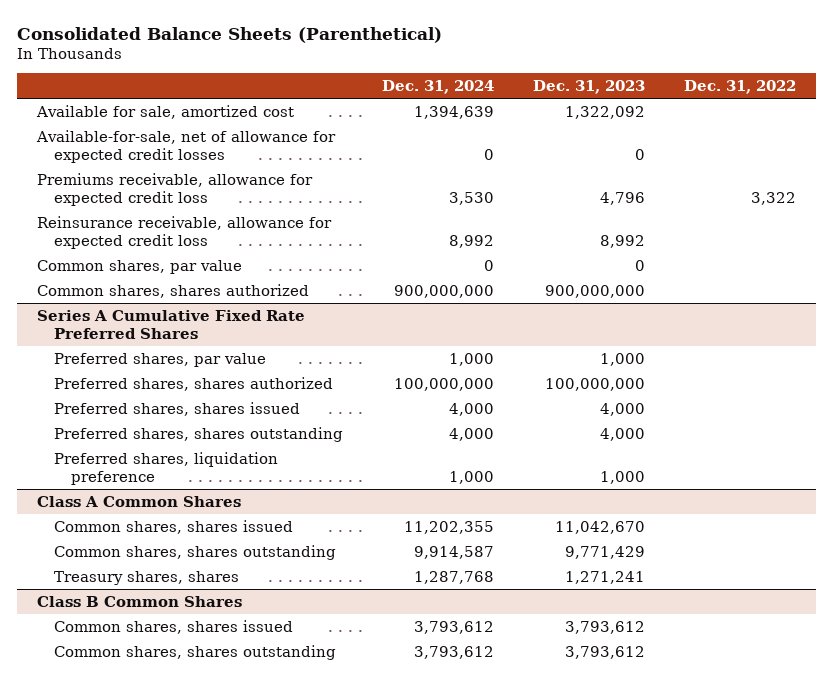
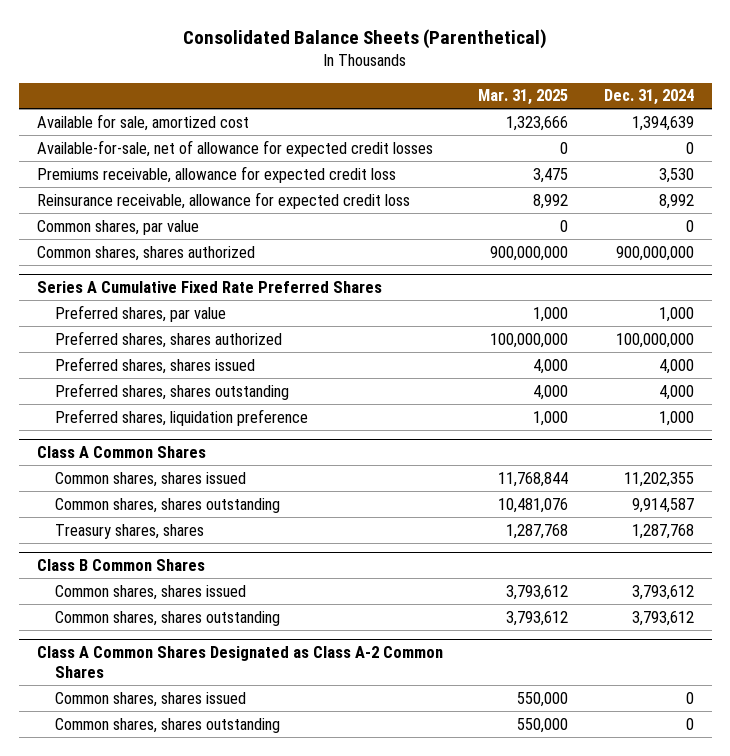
- | Dec. 31, 2024 | Dec. 31, 2023 | Dec. 31, 2022
+ | Mar. 31, 2025 | Dec. 31, 2024
+ Class A Common Shares Designated as Class A-2 Common Shares
+ Common shares, shares issued | 550,000 | 0
+ Common shares, shares outstanding | 550,000 | 0

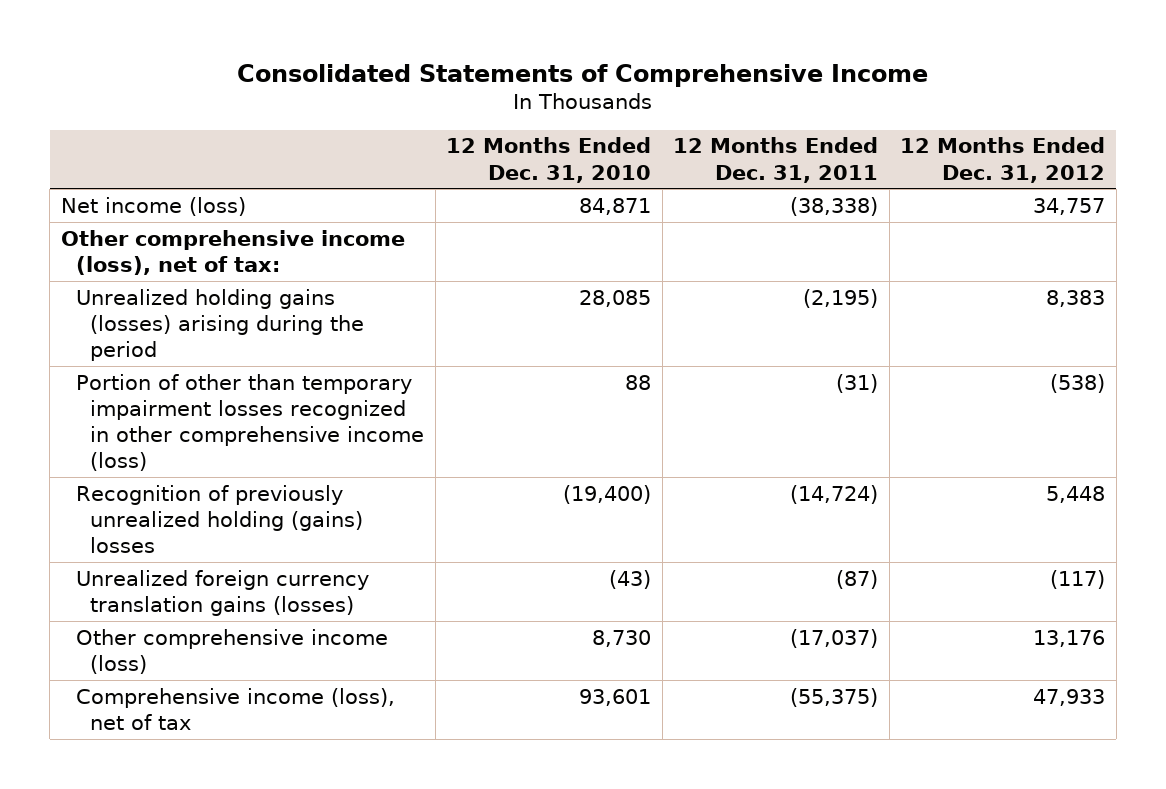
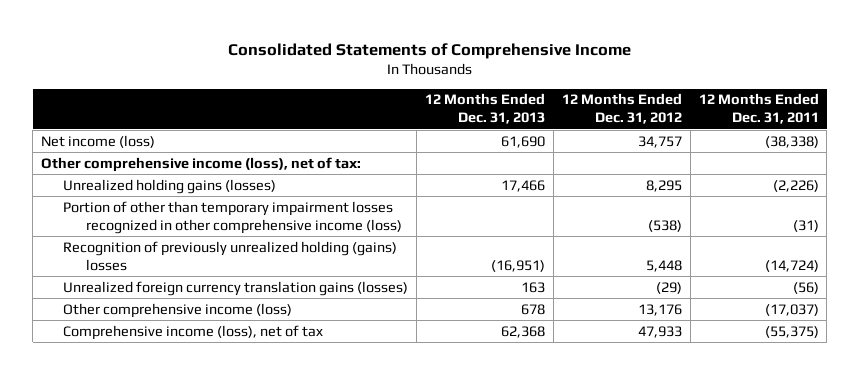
- | 12 Months Ended Dec. 31, 2010 | 12 Months Ended Dec. 31, 2011 | 12 Months Ended Dec. 31, 2012
+ | 12 Months Ended Dec. 31, 2013 | 12 Months Ended Dec. 31, 2012 | 12 Months Ended Dec. 31, 2011
- Unrealized holding gains (losses) arising during the period | 28,085 | (2,195) | 8,383
+ Unrealized holding gains (losses) | 17,466 | 8,295 | (2,226)
- Unrealized foreign currency translation gains (losses) | (43) | (87) | (117)
+ Unrealized foreign currency translation gains (losses) | 163 | (29) | (56)

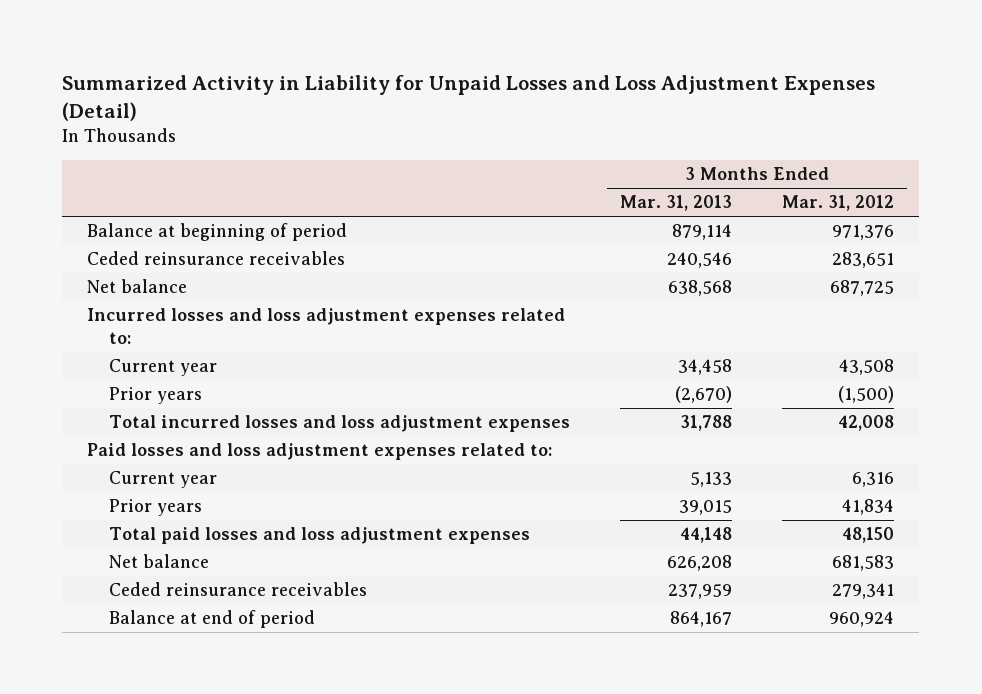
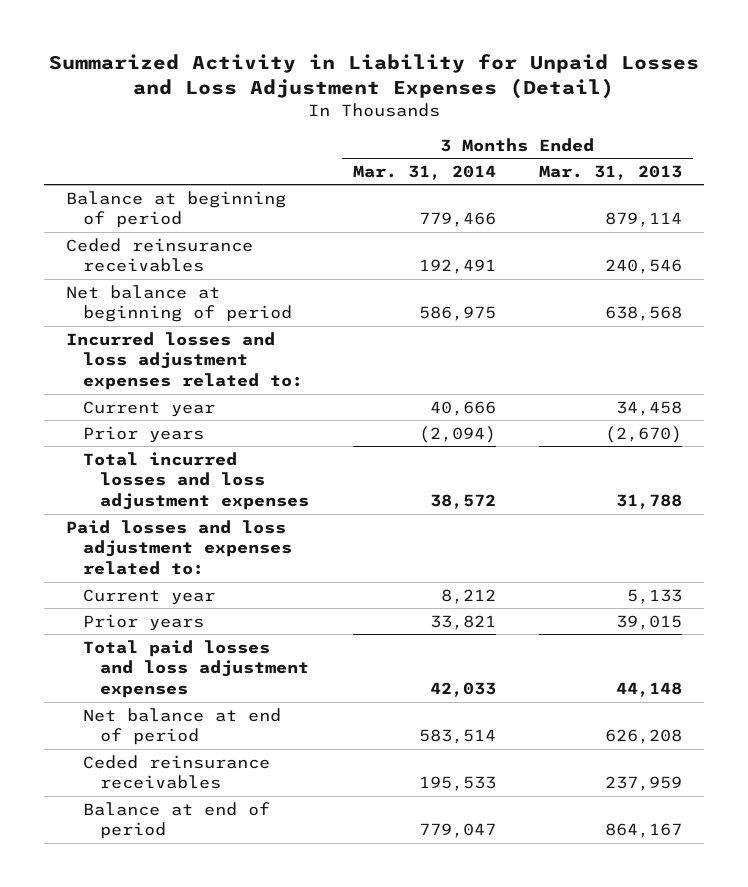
- | 3 Months Ended Mar. 31, 2013 | 3 Months Ended Mar. 31, 2012
+ | 3 Months Ended Mar. 31, 2014 | 3 Months Ended Mar. 31, 2013
- Net balance | 638,568 | 687,725
+ Net balance at beginning of period | 586,975 | 638,568
- Net balance | 626,208 | 681,583
+ Net balance at end of period | 583,514 | 626,208

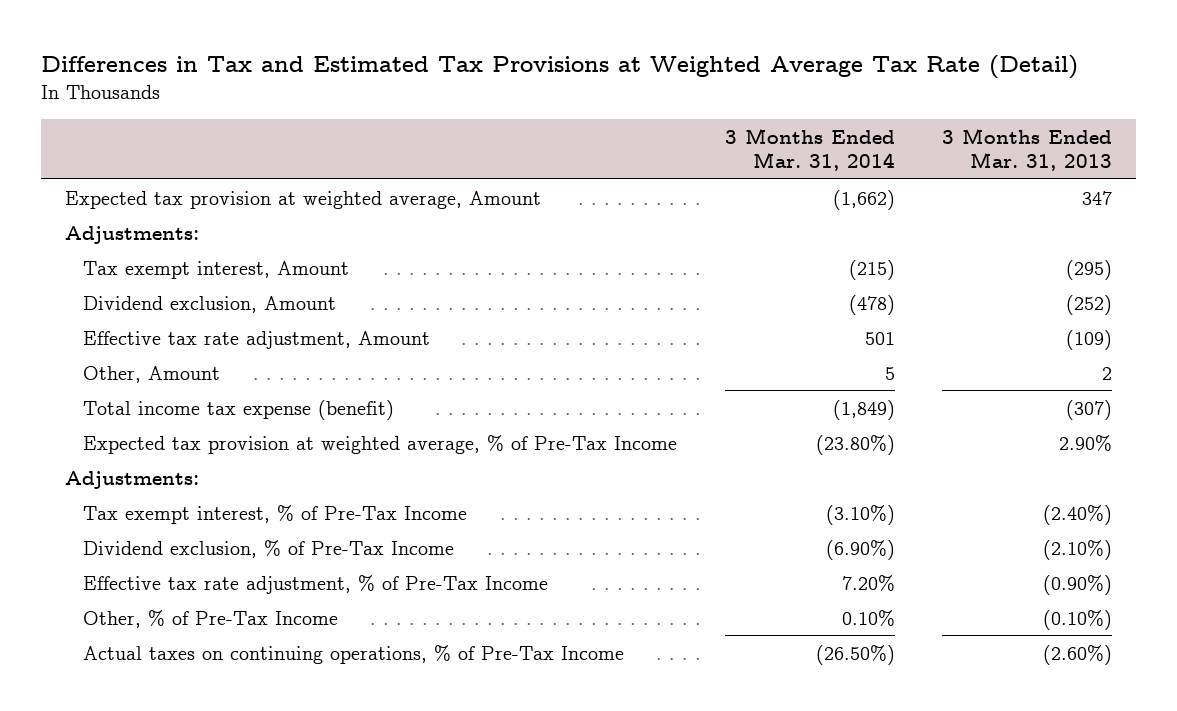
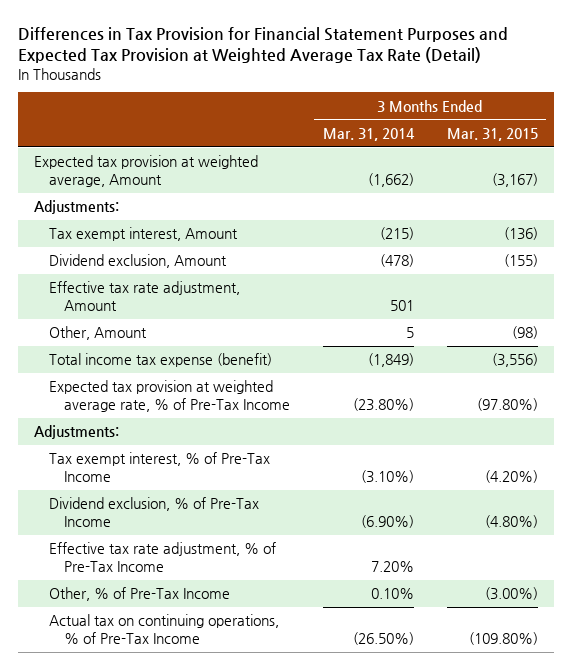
- Differences in Tax and Estimated Tax Provisions at Weighted Average Tax Rate (Detail)
+ Differences in Tax Provision for Financial Statement Purposes and Expected Tax Provision at Weighted Average Tax Rate (Detail)
- | 3 Months Ended Mar. 31, 2014 | 3 Months Ended Mar. 31, 2013
+ | 3 Months Ended Mar. 31, 2014 | 3 Months Ended Mar. 31, 2015
- Expected tax provision at weighted average, % of Pre-Tax Income | (23.80%) | 2.90%
+ Expected tax provision at weighted average rate, % of Pre-Tax Income | (23.80%) | (97.80%)
- Actual taxes on continuing operations, % of Pre-Tax Income | (26.50%) | (2.60%)
+ Actual tax on continuing operations, % of Pre-Tax Income | (26.50%) | (109.80%)

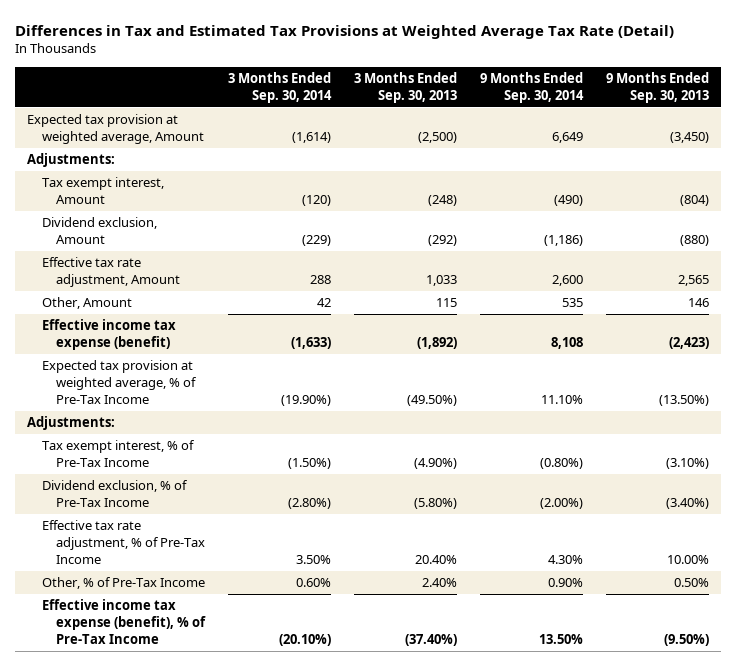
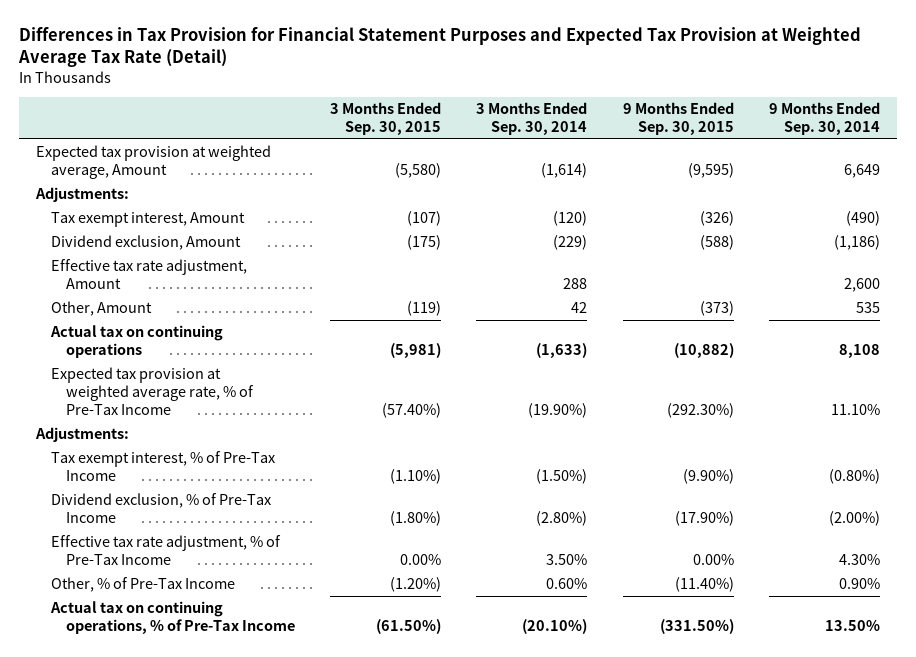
- Differences in Tax and Estimated Tax Provisions at Weighted Average Tax Rate (Detail)
+ Differences in Tax Provision for Financial Statement Purposes and Expected Tax Provision at Weighted Average Tax Rate (Detail)
- | 3 Months Ended Sep. 30, 2014 | 3 Months Ended Sep. 30, 2013 | 9 Months Ended Sep. 30, 2014 | 9 Months Ended Sep. 30, 2013
+ | 3 Months Ended Sep. 30, 2015 | 3 Months Ended Sep. 30, 2014 | 9 Months Ended Sep. 30, 2015 | 9 Months Ended Sep. 30, 2014
- Effective income tax expense (benefit) | (1,633) | (1,892) | 8,108 | (2,423)
- Expected tax provision at weighted average, % of Pre-Tax Income | (19.90%) | (49.50%) | 11.10% | (13.50%)
+ Actual tax on continuing operations | (5,981) | (1,633) | (10,882) | 8,108
+ Expected tax provision at weighted average rate, % of Pre-Tax Income | (57.40%) | (19.90%) | (292.30%) | 11.10%
- Effective income tax expense (benefit), % of Pre-Tax Income | (20.10%) | (37.40%) | 13.50% | (9.50%)
+ Actual tax on continuing operations, % of Pre-Tax Income | (61.50%) | (20.10%) | (331.50%) | 13.50%

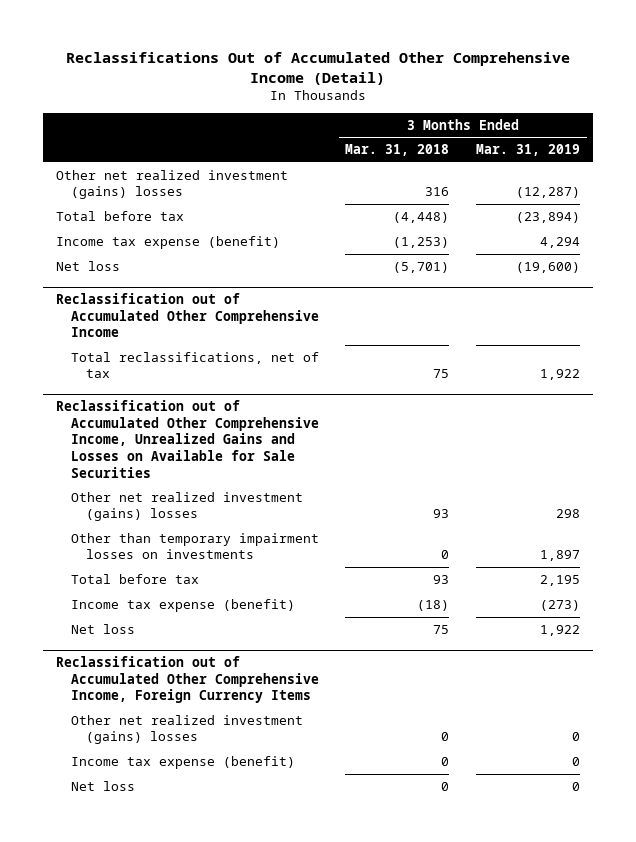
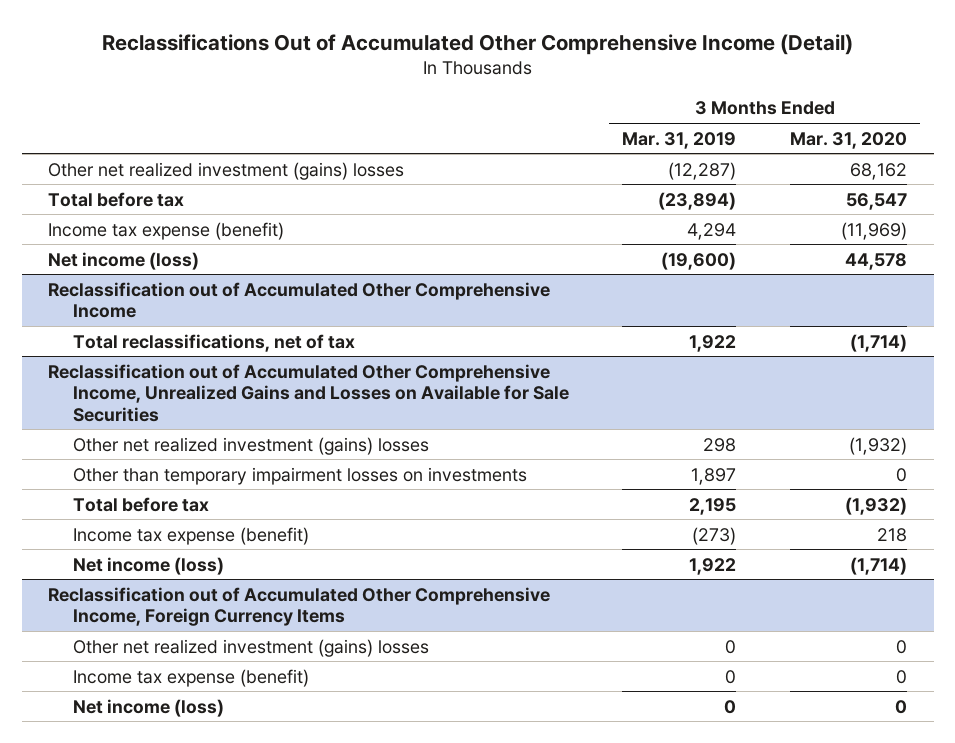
- | 3 Months Ended Mar. 31, 2018 | 3 Months Ended Mar. 31, 2019
+ | 3 Months Ended Mar. 31, 2019 | 3 Months Ended Mar. 31, 2020
- Net loss | (5,701) | (19,600)
+ Net income (loss) | (19,600) | 44,578
@ Reclassification out of Accumulated Other Comprehensive Income, Unrealized Gains and Losses on Available for Sale Securities
- Net loss | 75 | 1,922
+ Net income (loss) | 1,922 | (1,714)
@ Reclassification out of Accumulated Other Comprehensive Income, Foreign Currency Items
- Net loss | 0 | 0
+ Net income (loss) | 0 | 0

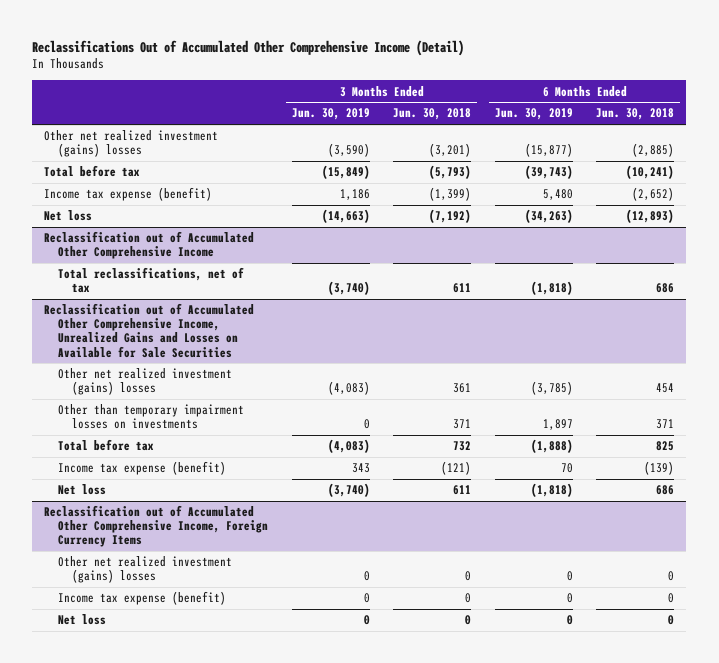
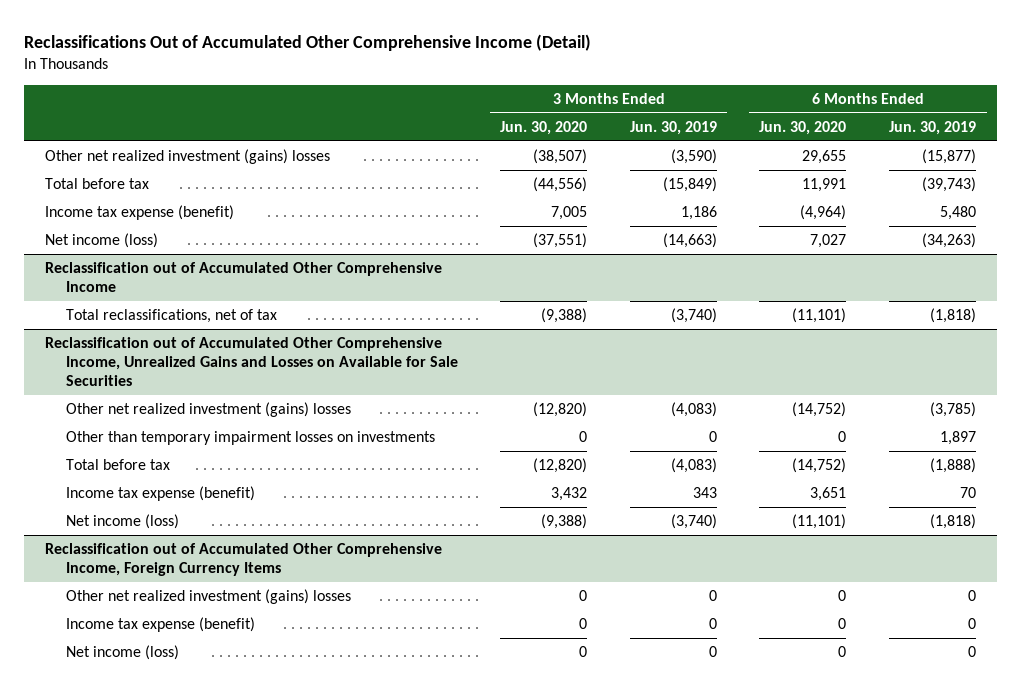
- | 3 Months Ended Jun. 30, 2019 | 3 Months Ended Jun. 30, 2018 | 6 Months Ended Jun. 30, 2019 | 6 Months Ended Jun. 30, 2018
+ | 3 Months Ended Jun. 30, 2020 | 3 Months Ended Jun. 30, 2019 | 6 Months Ended Jun. 30, 2020 | 6 Months Ended Jun. 30, 2019
- Net loss | (14,663) | (7,192) | (34,263) | (12,893)
+ Net income (loss) | (37,551) | (14,663) | 7,027 | (34,263)
@ Reclassification out of Accumulated Other Comprehensive Income, Unrealized Gains and Losses on Available for Sale Securities
- Net loss | (3,740) | 611 | (1,818) | 686
+ Net income (loss) | (9,388) | (3,740) | (11,101) | (1,818)
@ Reclassification out of Accumulated Other Comprehensive Income, Foreign Currency Items
- Net loss | 0 | 0 | 0 | 0
+ Net income (loss) | 0 | 0 | 0 | 0

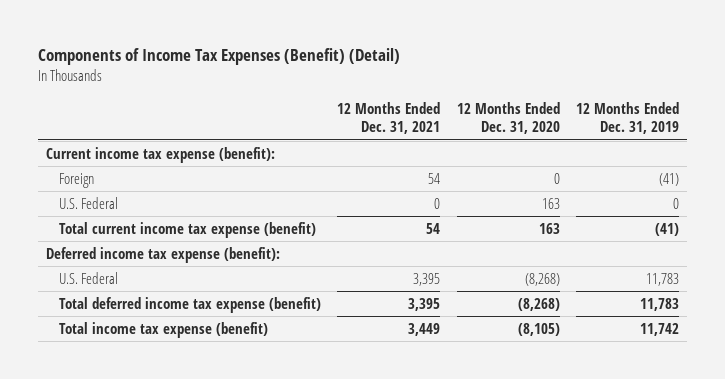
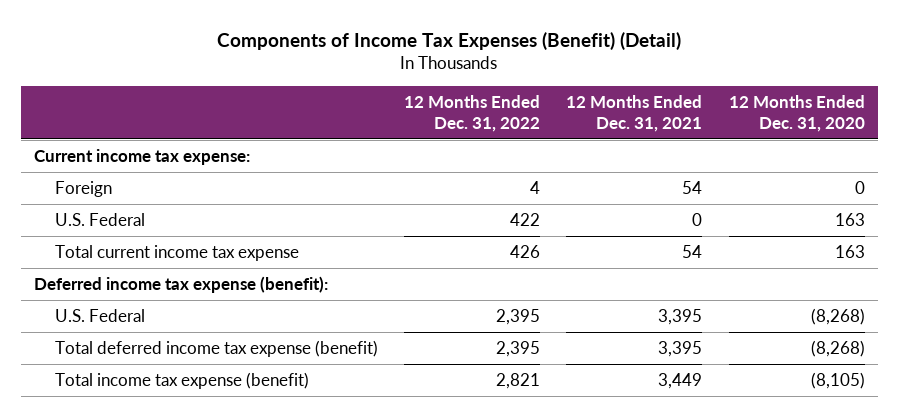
- | 12 Months Ended Dec. 31, 2021 | 12 Months Ended Dec. 31, 2020 | 12 Months Ended Dec. 31, 2019
+ | 12 Months Ended Dec. 31, 2022 | 12 Months Ended Dec. 31, 2021 | 12 Months Ended Dec. 31, 2020
- Current income tax expense (benefit):
+ Current income tax expense:
- Total current income tax expense (benefit) | 54 | 163 | (41)
+ Total current income tax expense | 426 | 54 | 163

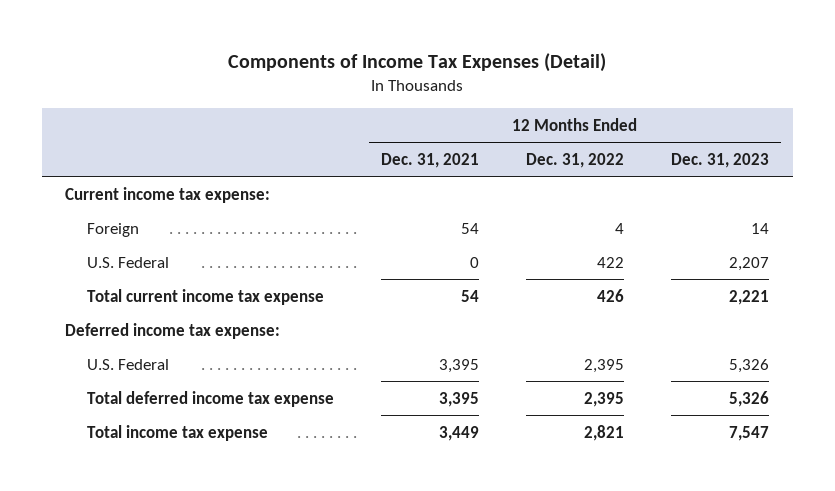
- Components of Income Tax Expenses (Benefit) (Detail)
+ Components of Income Tax Expenses (Detail)
- | 12 Months Ended Dec. 31, 2022 | 12 Months Ended Dec. 31, 2021 | 12 Months Ended Dec. 31, 2020
+ | 12 Months Ended Dec. 31, 2021 | 12 Months Ended Dec. 31, 2022 | 12 Months Ended Dec. 31, 2023
- Deferred income tax expense (benefit):
+ Deferred income tax expense:
- Total deferred income tax expense (benefit) | 2,395 | 3,395 | (8,268)
- Total income tax expense (benefit) | 2,821 | 3,449 | (8,105)
+ Total deferred income tax expense | 3,395 | 2,395 | 5,326
+ Total income tax expense | 3,449 | 2,821 | 7,547

